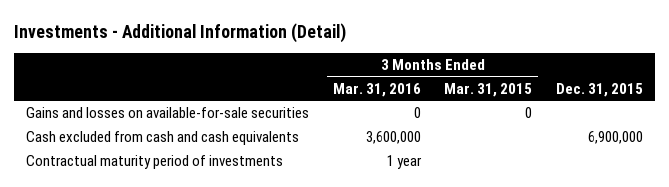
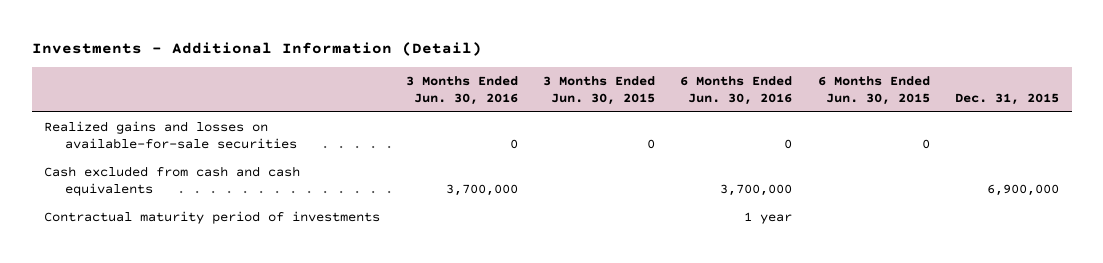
- | 3 Months Ended Mar. 31, 2016 | 3 Months Ended Mar. 31, 2015 | Dec. 31, 2015
+ | 3 Months Ended Jun. 30, 2016 | 3 Months Ended Jun. 30, 2015 | 6 Months Ended Jun. 30, 2016 | 6 Months Ended Jun. 30, 2015 | Dec. 31, 2015
- Gains and losses on available-for-sale securities | 0 | 0 |
+ Realized gains and losses on available-for-sale securities | 0 | 0 | 0 | 0 |

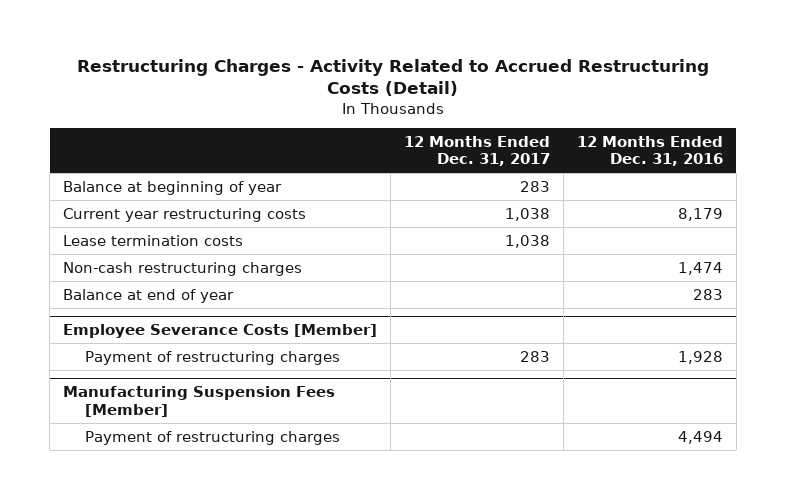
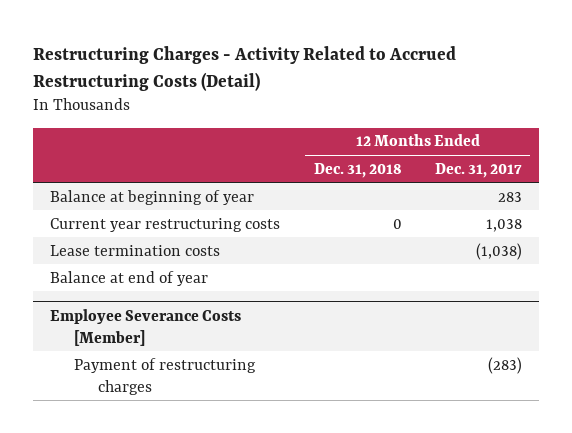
- | 12 Months Ended Dec. 31, 2017 | 12 Months Ended Dec. 31, 2016
+ | 12 Months Ended Dec. 31, 2018 | 12 Months Ended Dec. 31, 2017
- Lease termination costs | 1,038 |
- Non-cash restructuring charges | | 1,474
+ Lease termination costs | | (1,038)
@ Employee Severance Costs [Member]
- Payment of restructuring charges | 283 | 1,928
- Manufacturing Suspension Fees [Member]
- Payment of restructuring charges | | 4,494
@ Employee Severance Costs [Member]
+ Payment of restructuring charges | | (283)

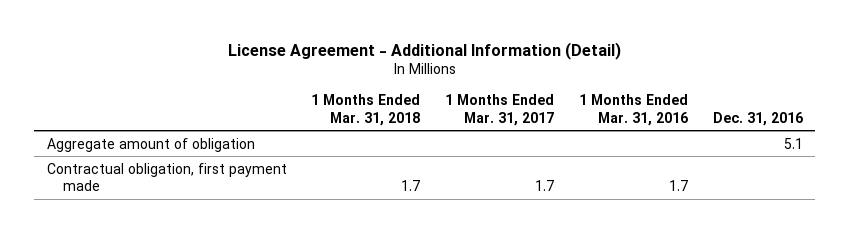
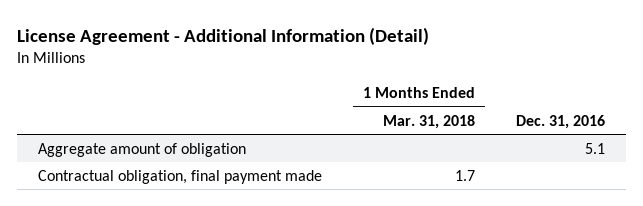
- | 1 Months Ended Mar. 31, 2018 | 1 Months Ended Mar. 31, 2017 | 1 Months Ended Mar. 31, 2016 | Dec. 31, 2016
+ | 1 Months Ended Mar. 31, 2018 | Dec. 31, 2016
- Contractual obligation, first payment made | 1.7 | 1.7 | 1.7 |
+ Contractual obligation, final payment made | 1.7 |

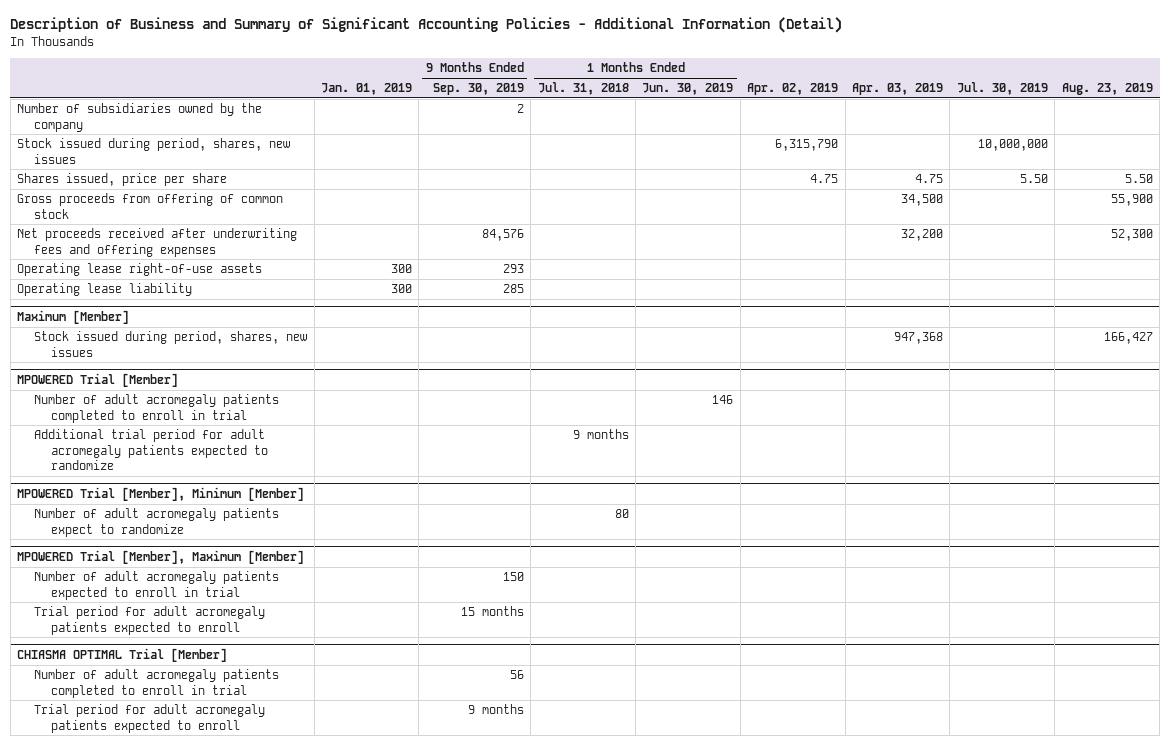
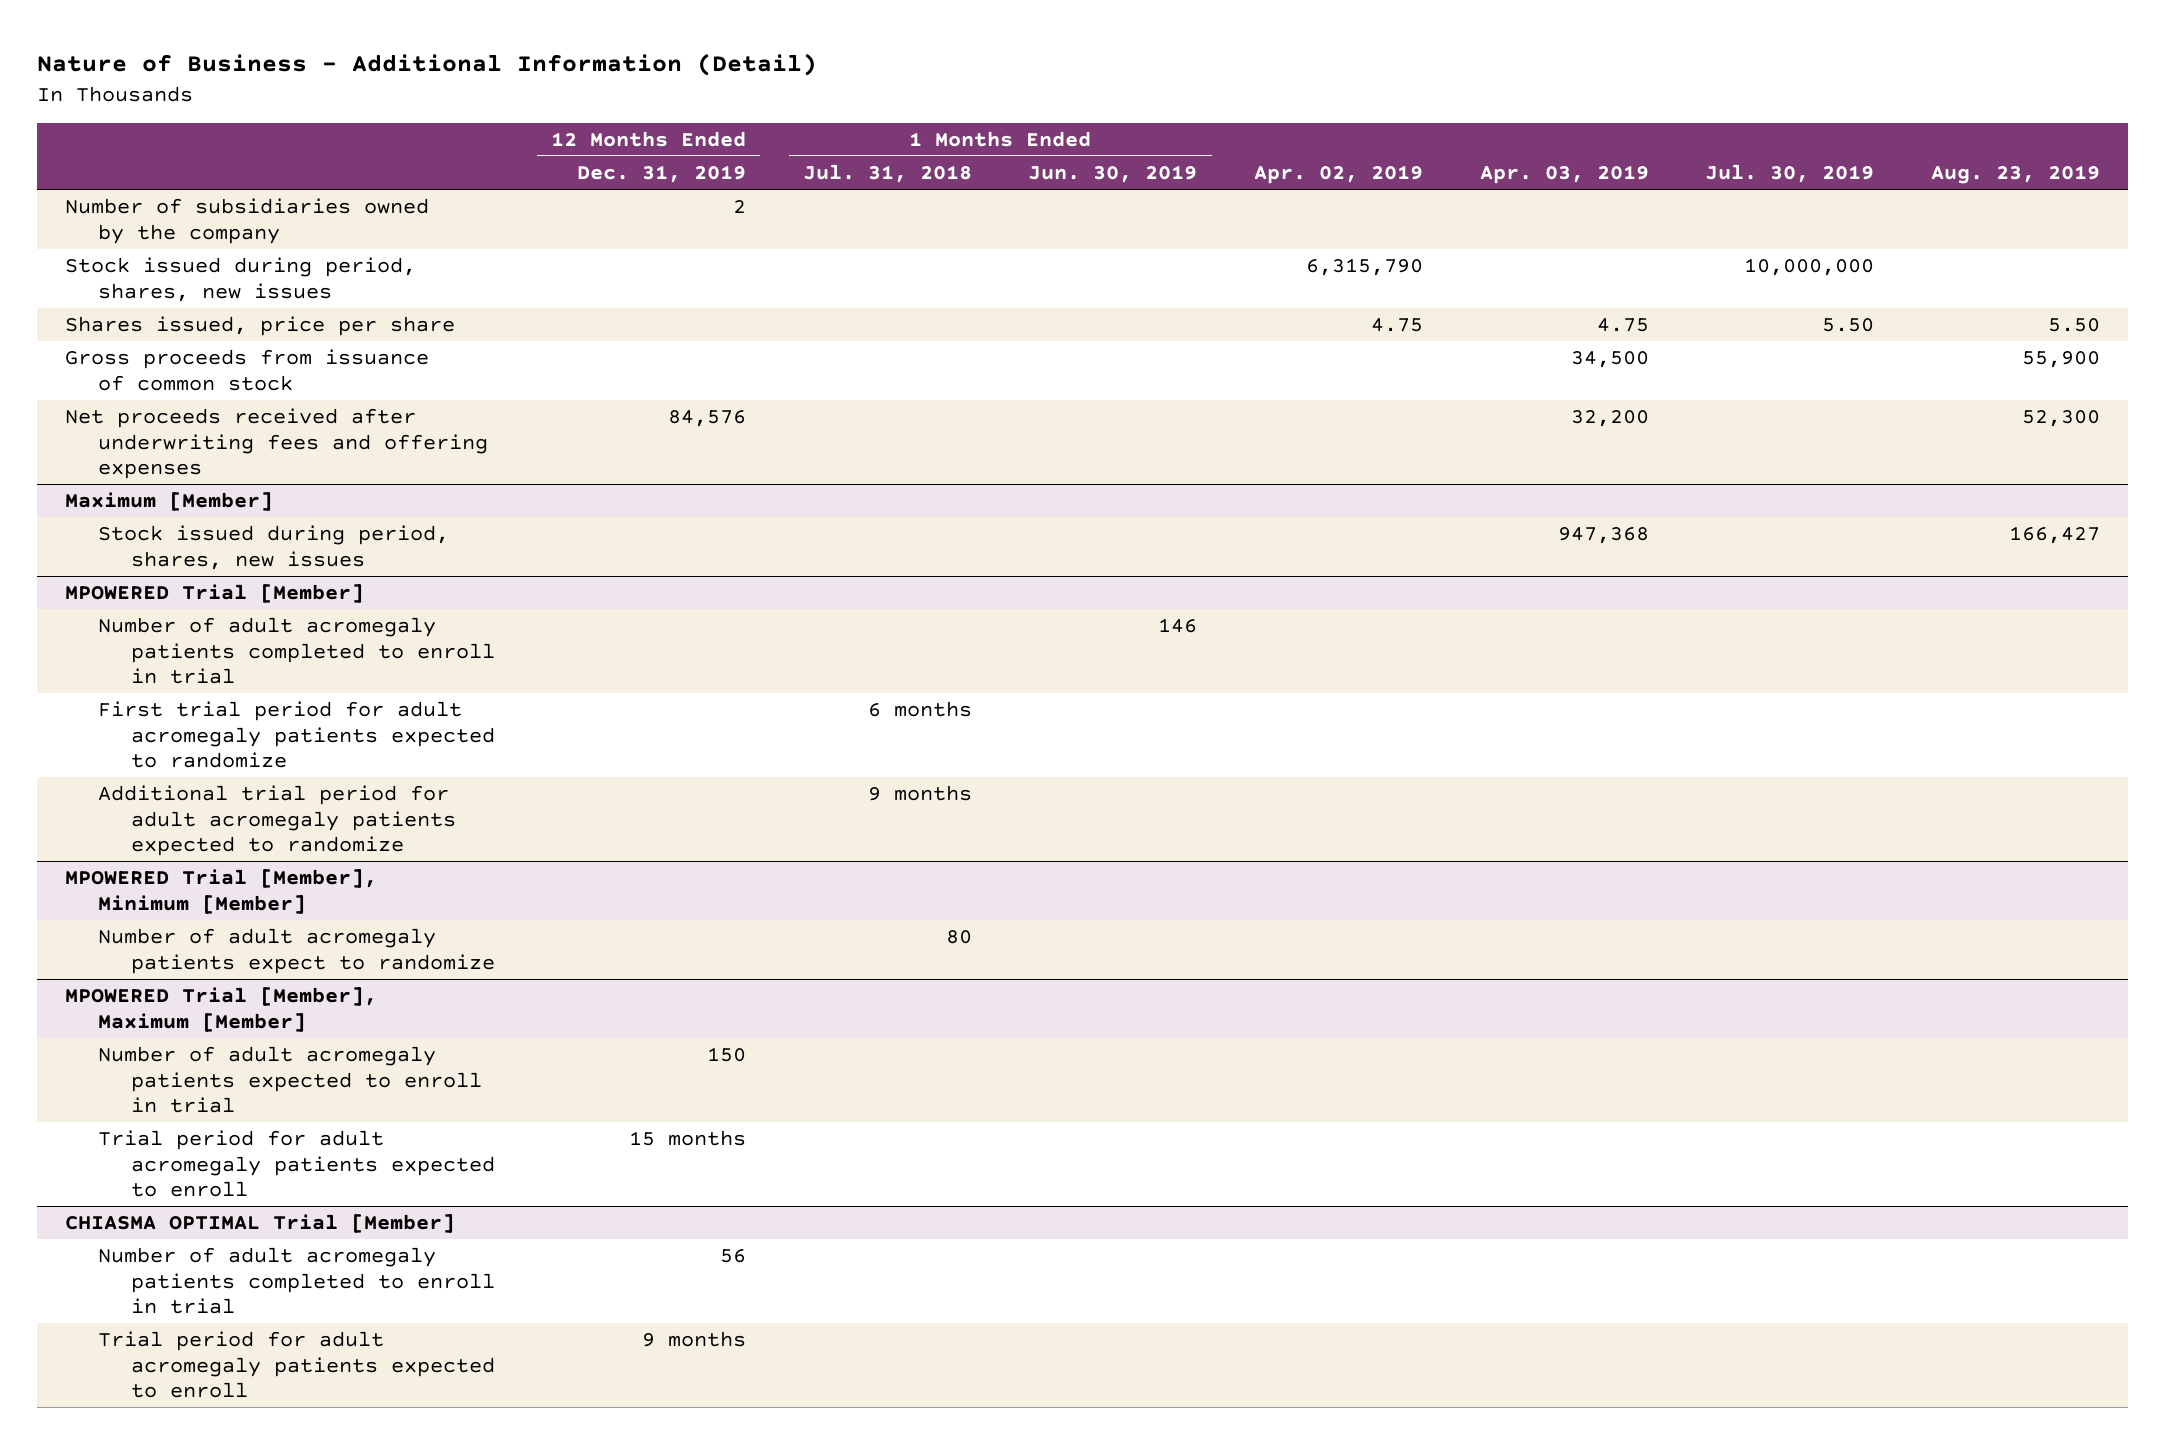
- Description of Business and Summary of Significant Accounting Policies - Additional Information (Detail)
+ Nature of Business - Additional Information (Detail)
- | Jan. 01, 2019 | 9 Months Ended Sep. 30, 2019 | 1 Months Ended Jul. 31, 2018 | 1 Months Ended Jun. 30, 2019 | Apr. 02, 2019 | Apr. 03, 2019 | Jul. 30, 2019 | Aug. 23, 2019
+ | 12 Months Ended Dec. 31, 2019 | 1 Months Ended Jul. 31, 2018 | 1 Months Ended Jun. 30, 2019 | Apr. 02, 2019 | Apr. 03, 2019 | Jul. 30, 2019 | Aug. 23, 2019
- Gross proceeds from offering of common stock | | | | | | 34,500 | | 55,900
+ Gross proceeds from issuance of common stock | | | | | 34,500 | | 55,900
- Operating lease right-of-use assets | 300 | 293 | | | | | |
- Operating lease liability | 300 | 285 | | | | | |
@ MPOWERED Trial [Member]
+ First trial period for adult acromegaly patients expected to randomize | | 6 months | | | | |

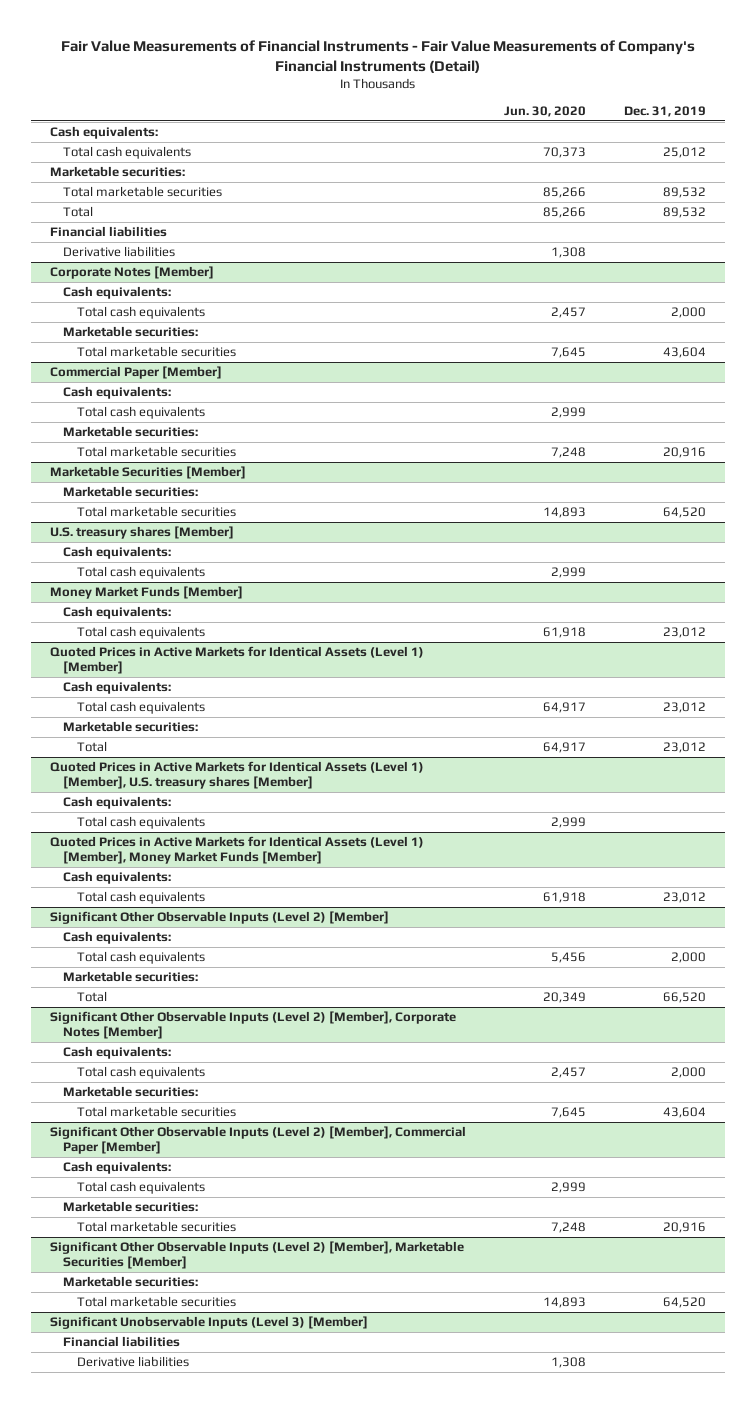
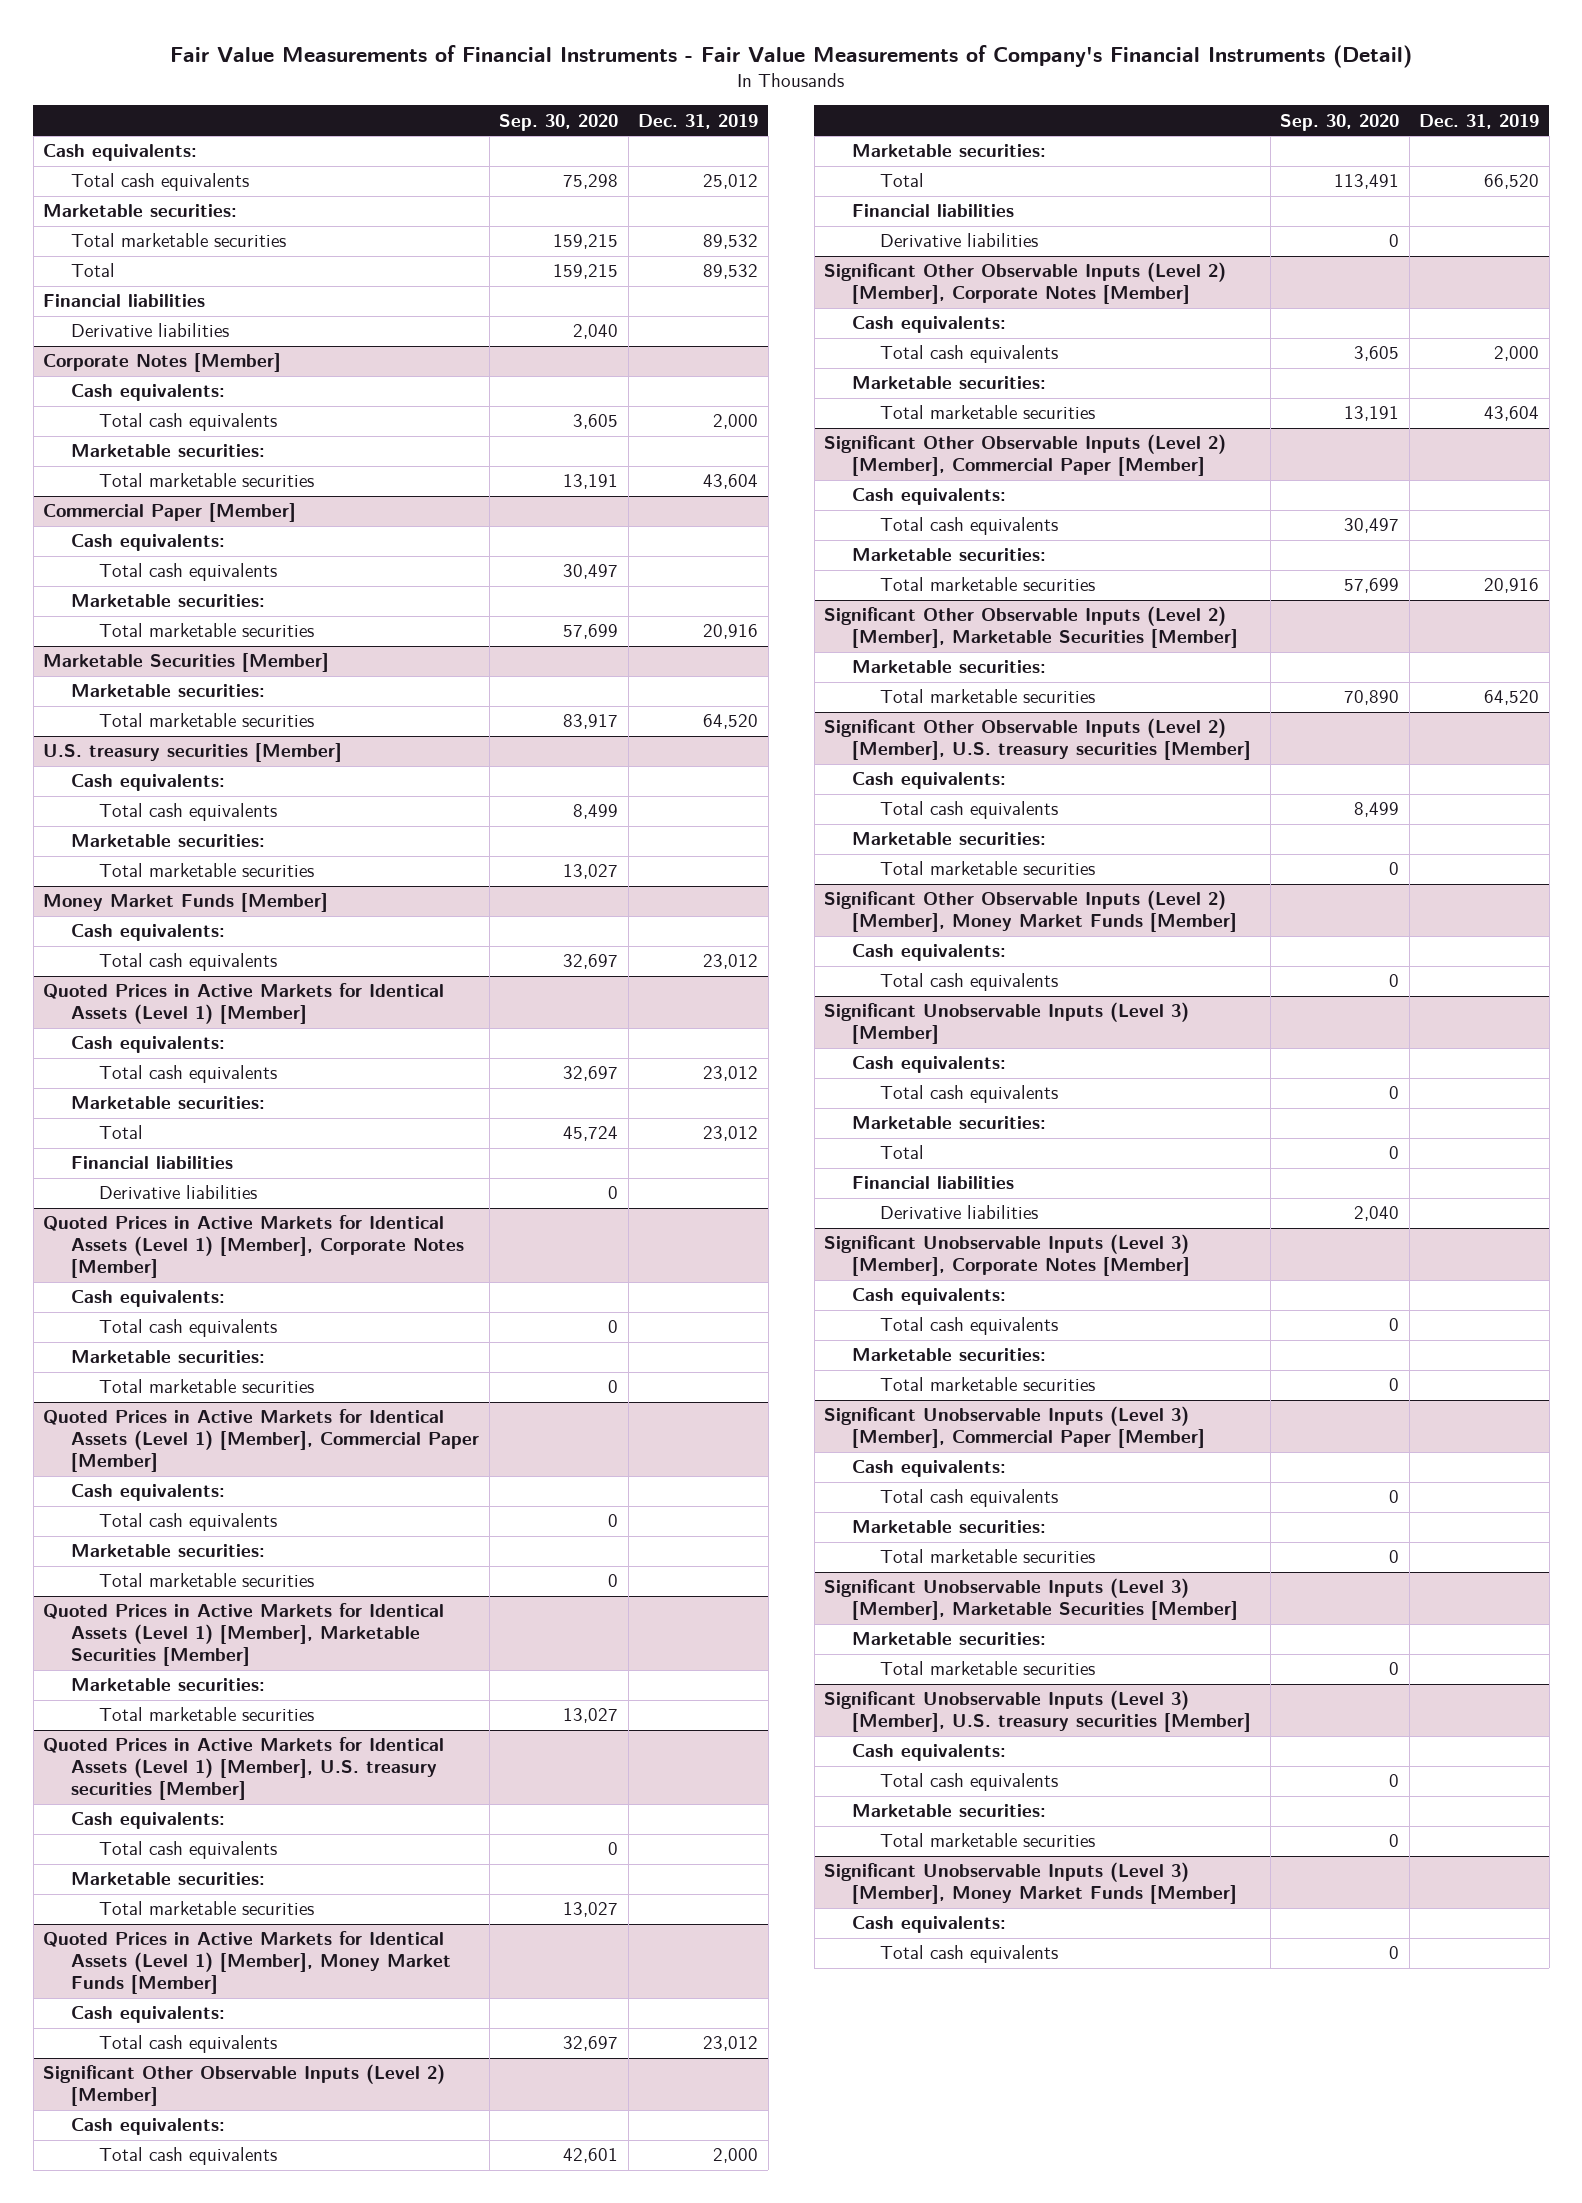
- | Jun. 30, 2020 | Dec. 31, 2019
+ | Sep. 30, 2020 | Dec. 31, 2019
- U.S. treasury shares [Member]
+ U.S. treasury securities [Member]
+ Marketable securities:
+ Total marketable securities | 13,027 |
- Quoted Prices in Active Markets for Identical Assets (Level 1) [Member], U.S. treasury shares [Member]
@ Quoted Prices in Active Markets for Identical Assets (Level 1) [Member]
+ Financial liabilities
+ Derivative liabilities | 0 |
+ Quoted Prices in Active Markets for Identical Assets (Level 1) [Member], Corporate Notes [Member]
+ Cash equivalents:
+ Total cash equivalents | 0 |
+ Marketable securities:
+ Total marketable securities | 0 |
+ Quoted Prices in Active Markets for Identical Assets (Level 1) [Member], Commercial Paper [Member]
+ Cash equivalents:
+ Total cash equivalents | 0 |
+ Marketable securities:
+ Total marketable securities | 0 |
+ Quoted Prices in Active Markets for Identical Assets (Level 1) [Member], Marketable Securities [Member]
+ Marketable securities:
+ Total marketable securities | 13,027 |
+ Quoted Prices in Active Markets for Identical Assets (Level 1) [Member], U.S. treasury securities [Member]
+ Marketable securities:
+ Total marketable securities | 13,027 |
@ Significant Other Observable Inputs (Level 2) [Member]
+ Financial liabilities
+ Derivative liabilities | 0 |
+ Significant Other Observable Inputs (Level 2) [Member], U.S. treasury securities [Member]
+ Cash equivalents:
+ Total cash equivalents | 8,499 |
+ Marketable securities:
+ Total marketable securities | 0 |
+ Significant Other Observable Inputs (Level 2) [Member], Money Market Funds [Member]
+ Cash equivalents:
+ Total cash equivalents | 0 |
@ Significant Unobservable Inputs (Level 3) [Member]
+ Cash equivalents:
+ Total cash equivalents | 0 |
+ Marketable securities:
+ Total | 0 |
+ Significant Unobservable Inputs (Level 3) [Member], Corporate Notes [Member]
+ Cash equivalents:
+ Total cash equivalents | 0 |
+ Marketable securities:
+ Total marketable securities | 0 |
+ Significant Unobservable Inputs (Level 3) [Member], Commercial Paper [Member]
+ Cash equivalents:
+ Total cash equivalents | 0 |
+ Marketable securities:
+ Total marketable securities | 0 |
+ Significant Unobservable Inputs (Level 3) [Member], Marketable Securities [Member]
+ Marketable securities:
+ Total marketable securities | 0 |
+ Significant Unobservable Inputs (Level 3) [Member], U.S. treasury securities [Member]
+ Cash equivalents:
+ Total cash equivalents | 0 |
+ Marketable securities:
+ Total marketable securities | 0 |
+ Significant Unobservable Inputs (Level 3) [Member], Money Market Funds [Member]
+ Cash equivalents:
+ Total cash equivalents | 0 |

